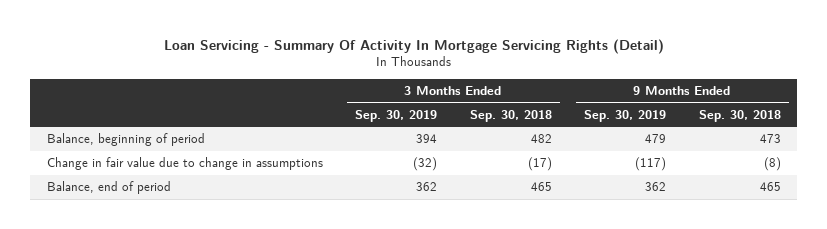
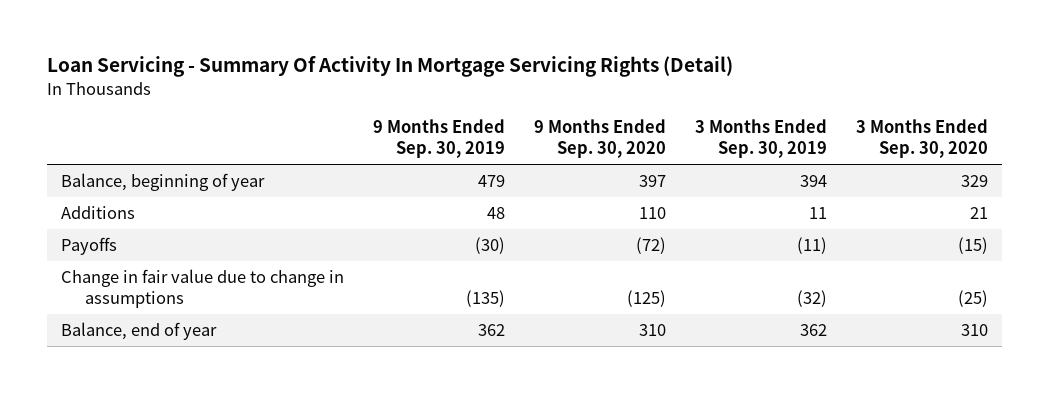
- | 3 Months Ended Sep. 30, 2019 | 3 Months Ended Sep. 30, 2018 | 9 Months Ended Sep. 30, 2019 | 9 Months Ended Sep. 30, 2018
+ | 9 Months Ended Sep. 30, 2019 | 9 Months Ended Sep. 30, 2020 | 3 Months Ended Sep. 30, 2019 | 3 Months Ended Sep. 30, 2020
- Balance, beginning of period | 394 | 482 | 479 | 473
- Change in fair value due to change in assumptions | (32) | (17) | (117) | (8)
- Balance, end of period | 362 | 465 | 362 | 465
+ Balance, beginning of year | 479 | 397 | 394 | 329
+ Additions | 48 | 110 | 11 | 21
+ Payoffs | (30) | (72) | (11) | (15)
+ Change in fair value due to change in assumptions | (135) | (125) | (32) | (25)
+ Balance, end of year | 362 | 310 | 362 | 310

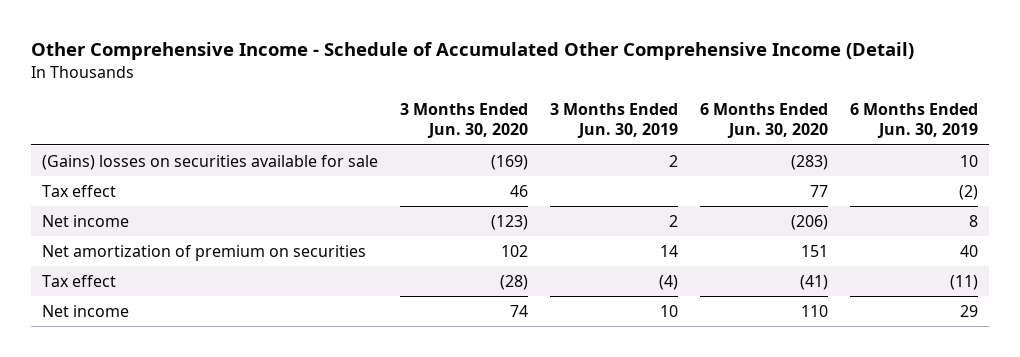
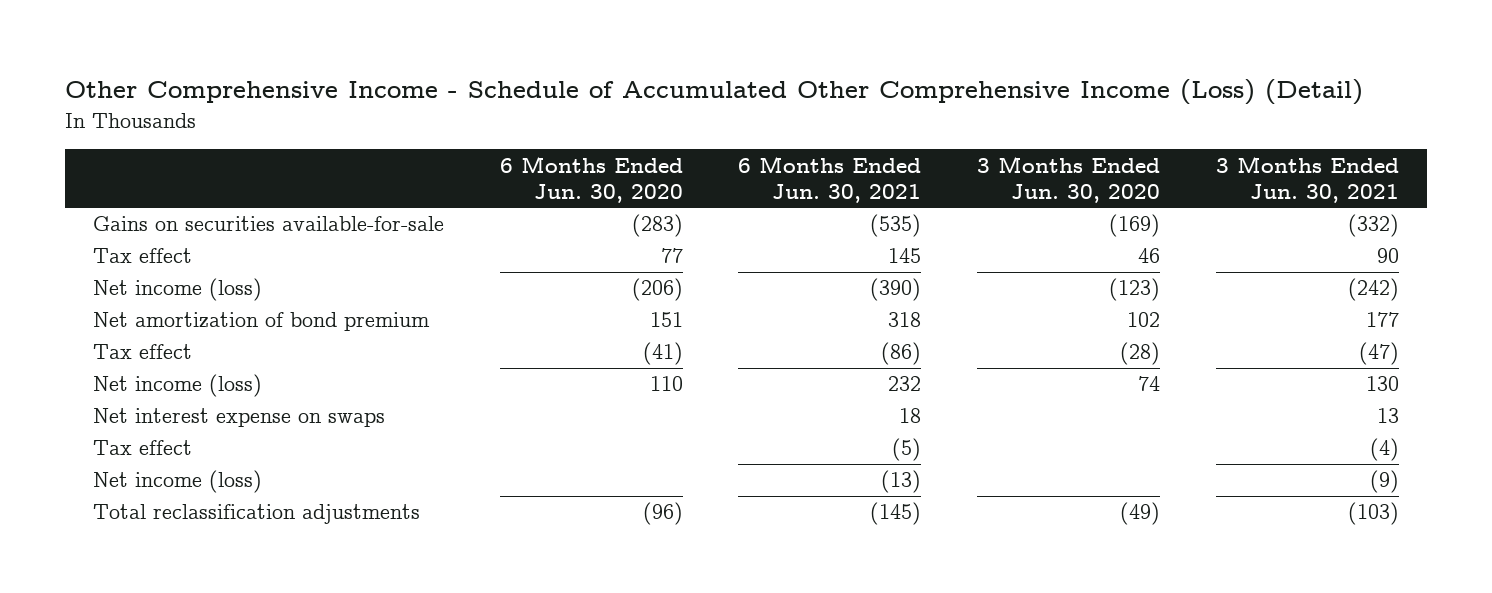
- Other Comprehensive Income - Schedule of Accumulated Other Comprehensive Income (Detail)
+ Other Comprehensive Income - Schedule of Accumulated Other Comprehensive Income (Loss) (Detail)
- | 3 Months Ended Jun. 30, 2020 | 3 Months Ended Jun. 30, 2019 | 6 Months Ended Jun. 30, 2020 | 6 Months Ended Jun. 30, 2019
+ | 6 Months Ended Jun. 30, 2020 | 6 Months Ended Jun. 30, 2021 | 3 Months Ended Jun. 30, 2020 | 3 Months Ended Jun. 30, 2021
- (Gains) losses on securities available for sale | (169) | 2 | (283) | 10
+ Gains on securities available-for-sale | (283) | (535) | (169) | (332)
- Net income | (123) | 2 | (206) | 8
- Net amortization of premium on securities | 102 | 14 | 151 | 40
+ Net income (loss) | (206) | (390) | (123) | (242)
+ Net amortization of bond premium | 151 | 318 | 102 | 177
- Net income | 74 | 10 | 110 | 29
+ Net income (loss) | 110 | 232 | 74 | 130
+ Net interest expense on swaps | | 18 | | 13
+ Tax effect | | (5) | | (4)
+ Net income (loss) | | (13) | | (9)
+ Total reclassification adjustments | (96) | (145) | (49) | (103)

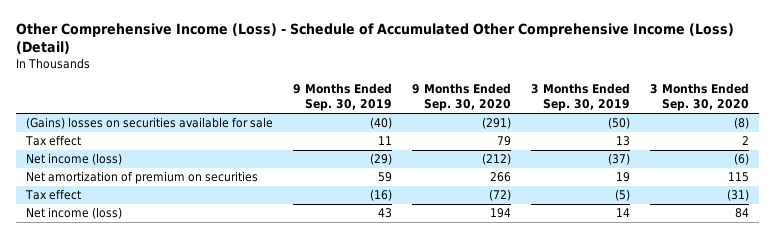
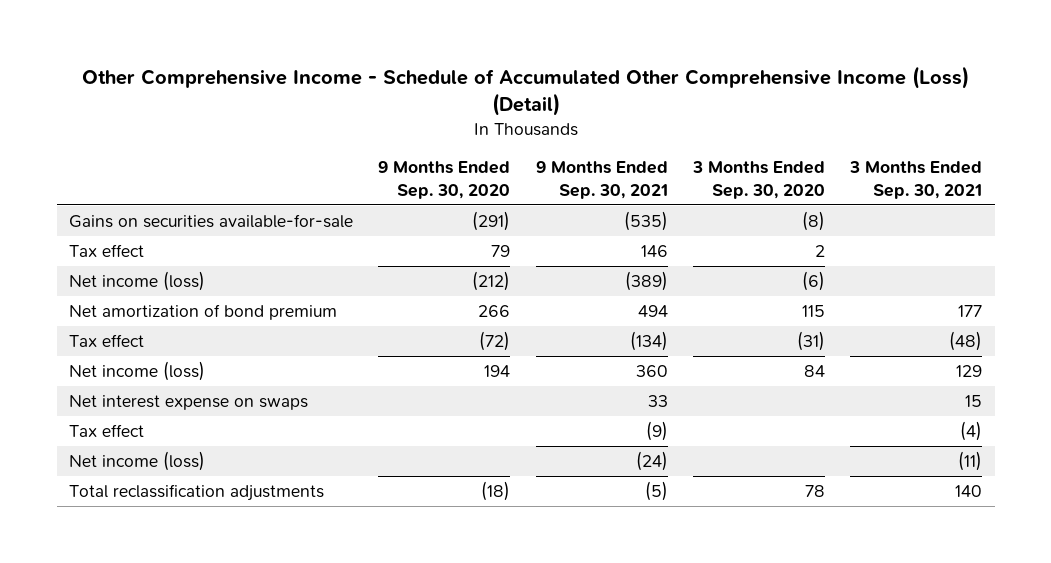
- Other Comprehensive Income (Loss) - Schedule of Accumulated Other Comprehensive Income (Loss) (Detail)
+ Other Comprehensive Income - Schedule of Accumulated Other Comprehensive Income (Loss) (Detail)
- | 9 Months Ended Sep. 30, 2019 | 9 Months Ended Sep. 30, 2020 | 3 Months Ended Sep. 30, 2019 | 3 Months Ended Sep. 30, 2020
+ | 9 Months Ended Sep. 30, 2020 | 9 Months Ended Sep. 30, 2021 | 3 Months Ended Sep. 30, 2020 | 3 Months Ended Sep. 30, 2021
- (Gains) losses on securities available for sale | (40) | (291) | (50) | (8)
+ Gains on securities available-for-sale | (291) | (535) | (8) |
- Net amortization of premium on securities | 59 | 266 | 19 | 115
+ Net amortization of bond premium | 266 | 494 | 115 | 177
+ Net interest expense on swaps | | 33 | | 15
+ Tax effect | | (9) | | (4)
+ Net income (loss) | | (24) | | (11)
+ Total reclassification adjustments | (18) | (5) | 78 | 140

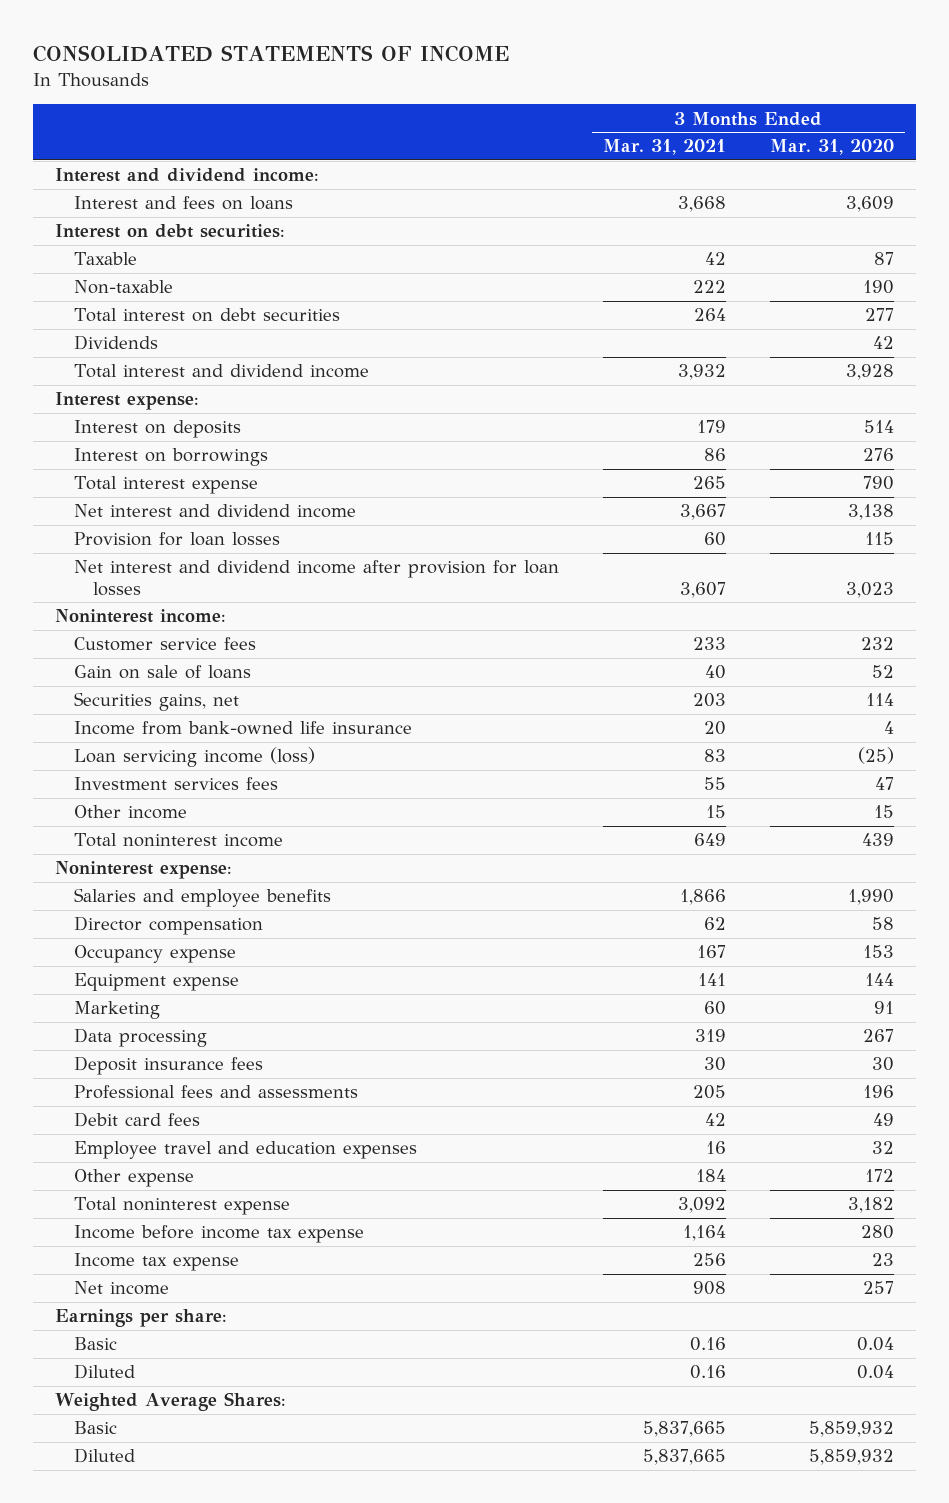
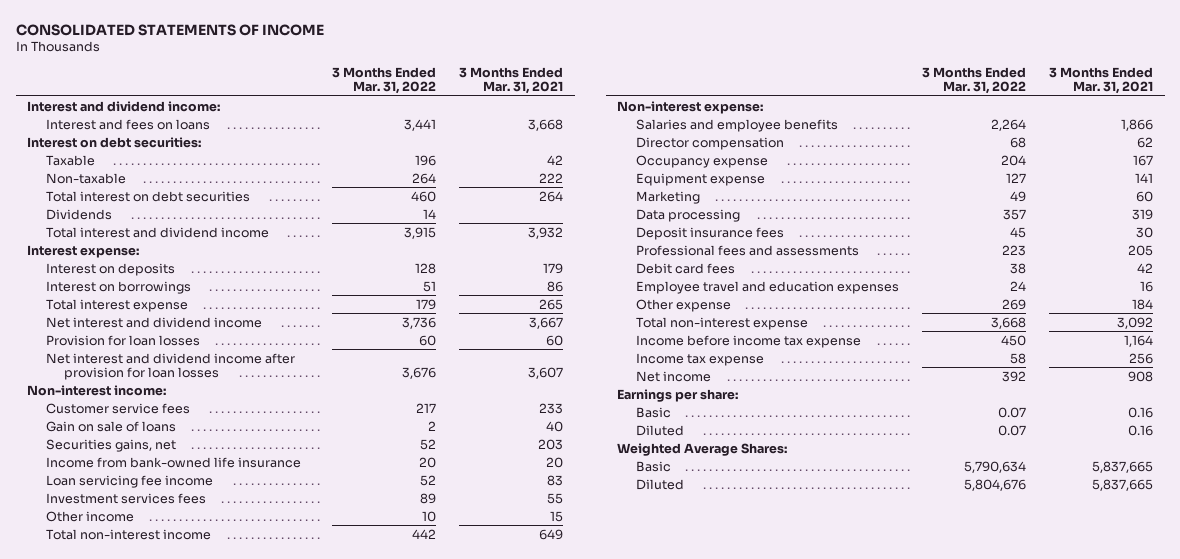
- | 3 Months Ended Mar. 31, 2021 | 3 Months Ended Mar. 31, 2020
+ | 3 Months Ended Mar. 31, 2022 | 3 Months Ended Mar. 31, 2021
- Noninterest income:
+ Non-interest income:
- Loan servicing income (loss) | 83 | (25)
+ Loan servicing fee income | 52 | 83
- Total noninterest income | 649 | 439
- Noninterest expense:
+ Total non-interest income | 442 | 649
+ Non-interest expense:
- Total noninterest expense | 3,092 | 3,182
+ Total non-interest expense | 3,668 | 3,092

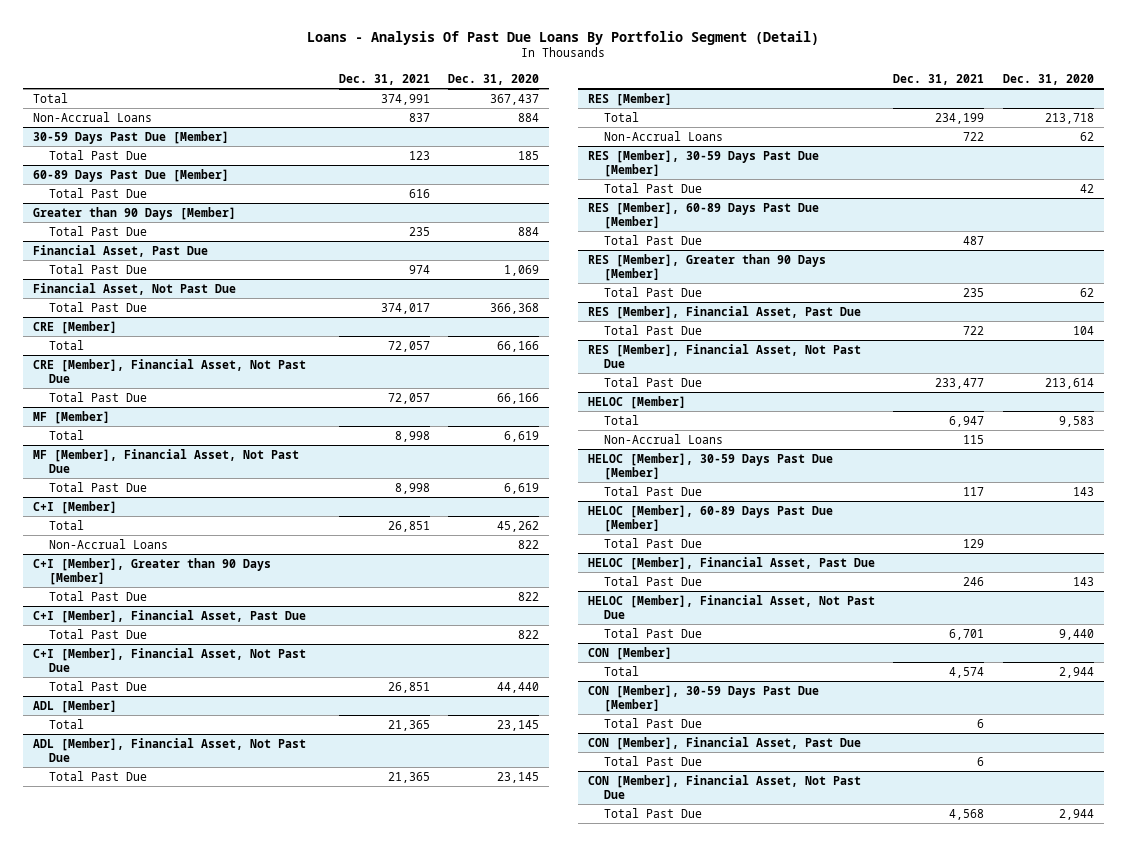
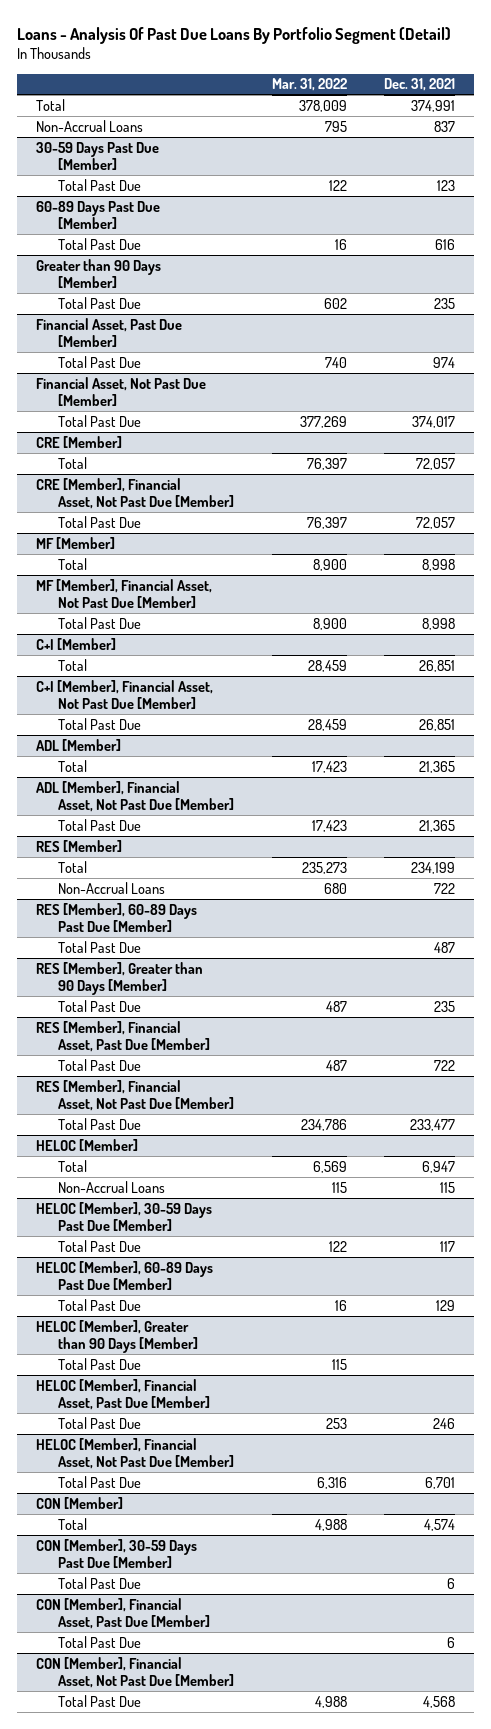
- | Dec. 31, 2021 | Dec. 31, 2020
+ | Mar. 31, 2022 | Dec. 31, 2021
- Financial Asset, Past Due
+ Financial Asset, Past Due [Member]
- Financial Asset, Not Past Due
+ Financial Asset, Not Past Due [Member]
- CRE [Member], Financial Asset, Not Past Due
+ CRE [Member], Financial Asset, Not Past Due [Member]
- MF [Member], Financial Asset, Not Past Due
+ MF [Member], Financial Asset, Not Past Due [Member]
@ C+I [Member]
- Non-Accrual Loans | | 822
- C+I [Member], Greater than 90 Days [Member]
- Total Past Due | | 822
- C+I [Member], Financial Asset, Past Due
- Total Past Due | | 822
- C+I [Member], Financial Asset, Not Past Due
+ C+I [Member], Financial Asset, Not Past Due [Member]
- ADL [Member], Financial Asset, Not Past Due
+ ADL [Member], Financial Asset, Not Past Due [Member]
- RES [Member], 30-59 Days Past Due [Member]
- Total Past Due | | 42
- RES [Member], Financial Asset, Past Due
+ RES [Member], Financial Asset, Past Due [Member]
- RES [Member], Financial Asset, Not Past Due
+ RES [Member], Financial Asset, Not Past Due [Member]
- HELOC [Member], Financial Asset, Past Due
+ HELOC [Member], Greater than 90 Days [Member]
+ Total Past Due | 115 |
+ HELOC [Member], Financial Asset, Past Due [Member]
- HELOC [Member], Financial Asset, Not Past Due
+ HELOC [Member], Financial Asset, Not Past Due [Member]
- CON [Member], Financial Asset, Past Due
+ CON [Member], Financial Asset, Past Due [Member]
- CON [Member], Financial Asset, Not Past Due
+ CON [Member], Financial Asset, Not Past Due [Member]

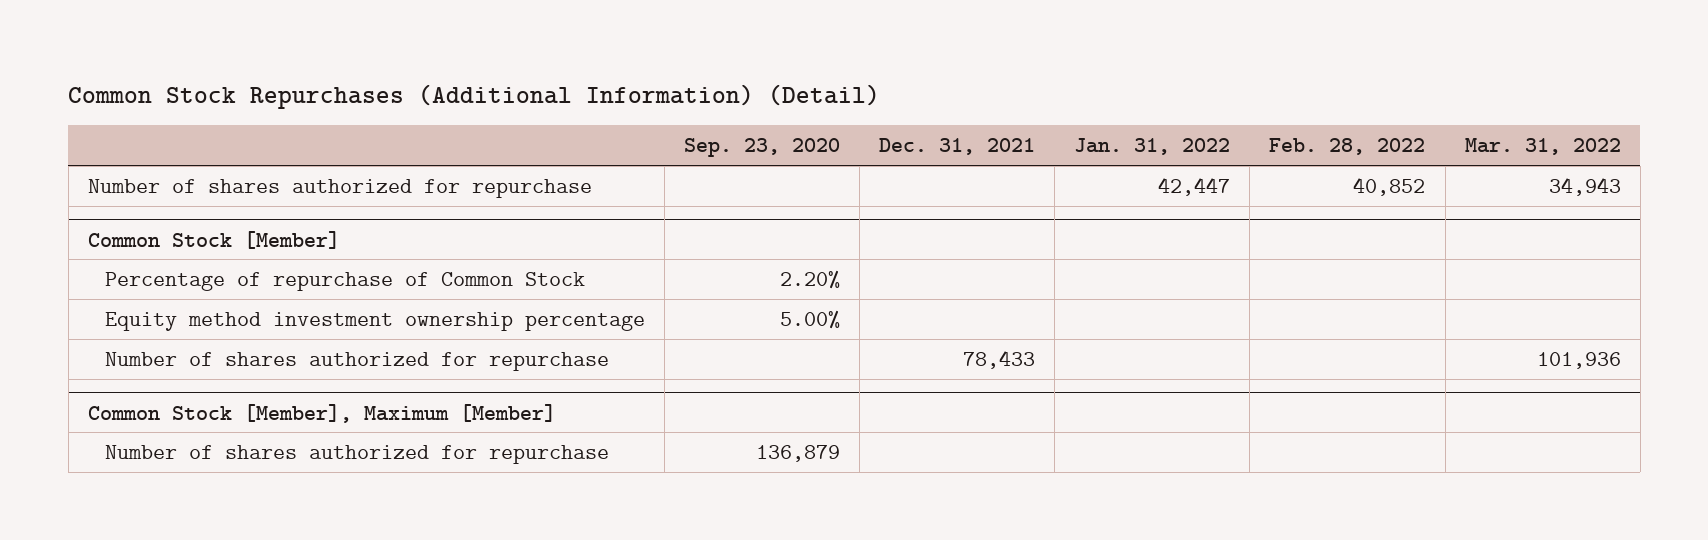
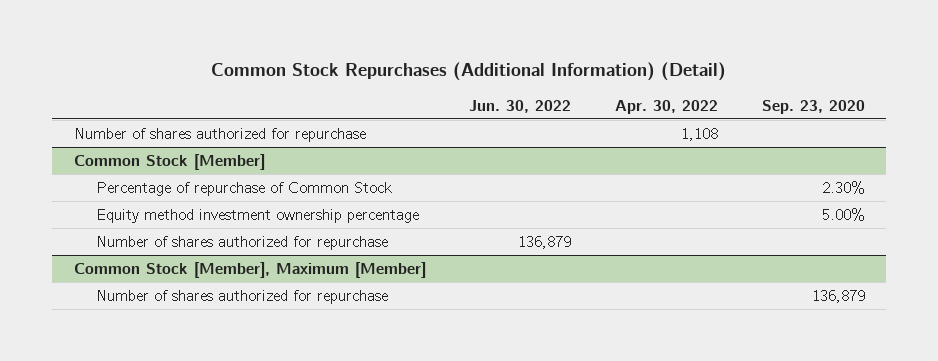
- | Sep. 23, 2020 | Dec. 31, 2021 | Jan. 31, 2022 | Feb. 28, 2022 | Mar. 31, 2022
+ | Jun. 30, 2022 | Apr. 30, 2022 | Sep. 23, 2020
@ Common Stock [Member]
- Percentage of repurchase of Common Stock | 2.20% | | | |
+ Percentage of repurchase of Common Stock | | | 2.30%

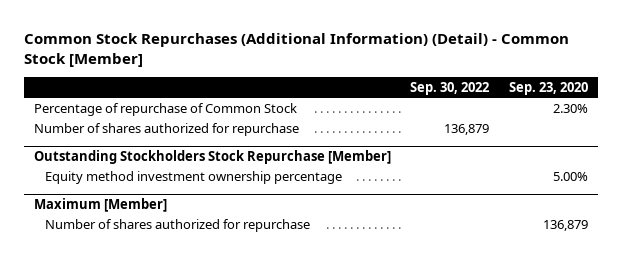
- Common Stock Repurchases (Additional Information) (Detail)
+ Common Stock Repurchases (Additional Information) (Detail) - Common Stock [Member]
- | Jun. 30, 2022 | Apr. 30, 2022 | Sep. 23, 2020
+ | Sep. 30, 2022 | Sep. 23, 2020
- Number of shares authorized for repurchase | | 1,108 |
- Common Stock [Member]
- Equity method investment ownership percentage | | | 5.00%
- Common Stock [Member], Maximum [Member]
+ Outstanding Stockholders Stock Repurchase [Member]
+ Equity method investment ownership percentage | | 5.00%
+ Maximum [Member]

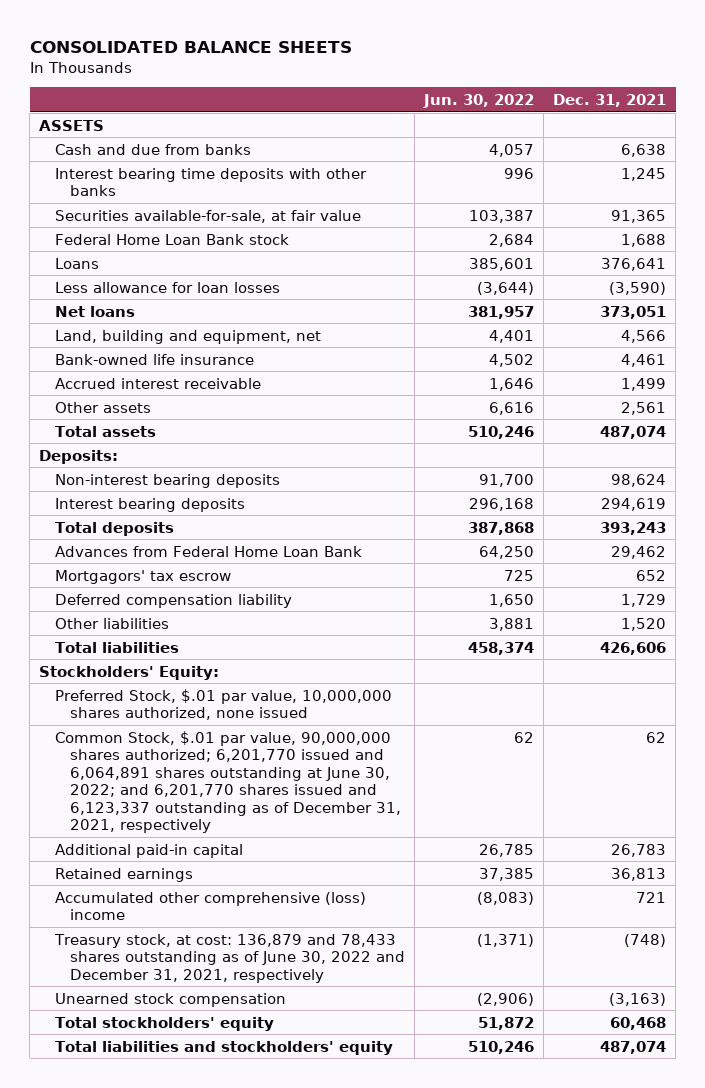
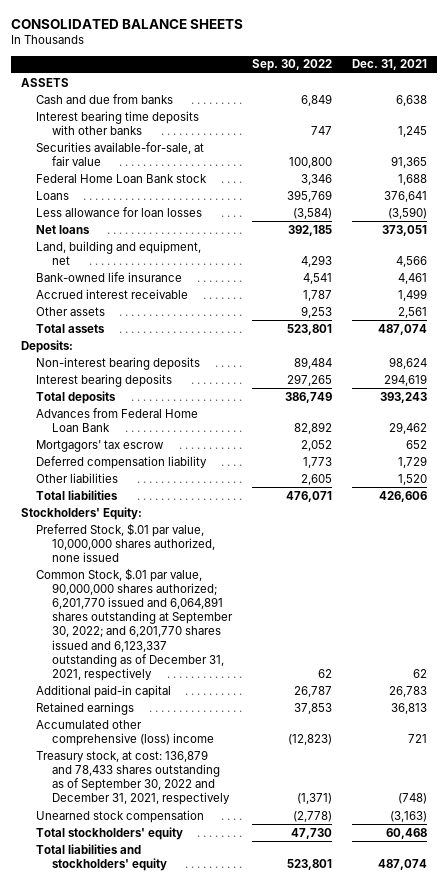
- | Jun. 30, 2022 | Dec. 31, 2021
+ | Sep. 30, 2022 | Dec. 31, 2021
- Common Stock, $.01 par value, 90,000,000 shares authorized; 6,201,770 issued and 6,064,891 shares outstanding at June 30, 2022; and 6,201,770 shares issued and 6,123,337 outstanding as of December 31, 2021, respectively | 62 | 62
+ Common Stock, $.01 par value, 90,000,000 shares authorized; 6,201,770 issued and 6,064,891 shares outstanding at September 30, 2022; and 6,201,770 shares issued and 6,123,337 outstanding as of December 31, 2021, respectively | 62 | 62
- Treasury stock, at cost: 136,879 and 78,433 shares outstanding as of June 30, 2022 and December 31, 2021, respectively | (1,371) | (748)
+ Treasury stock, at cost: 136,879 and 78,433 shares outstanding as of September 30, 2022 and December 31, 2021, respectively | (1,371) | (748)

